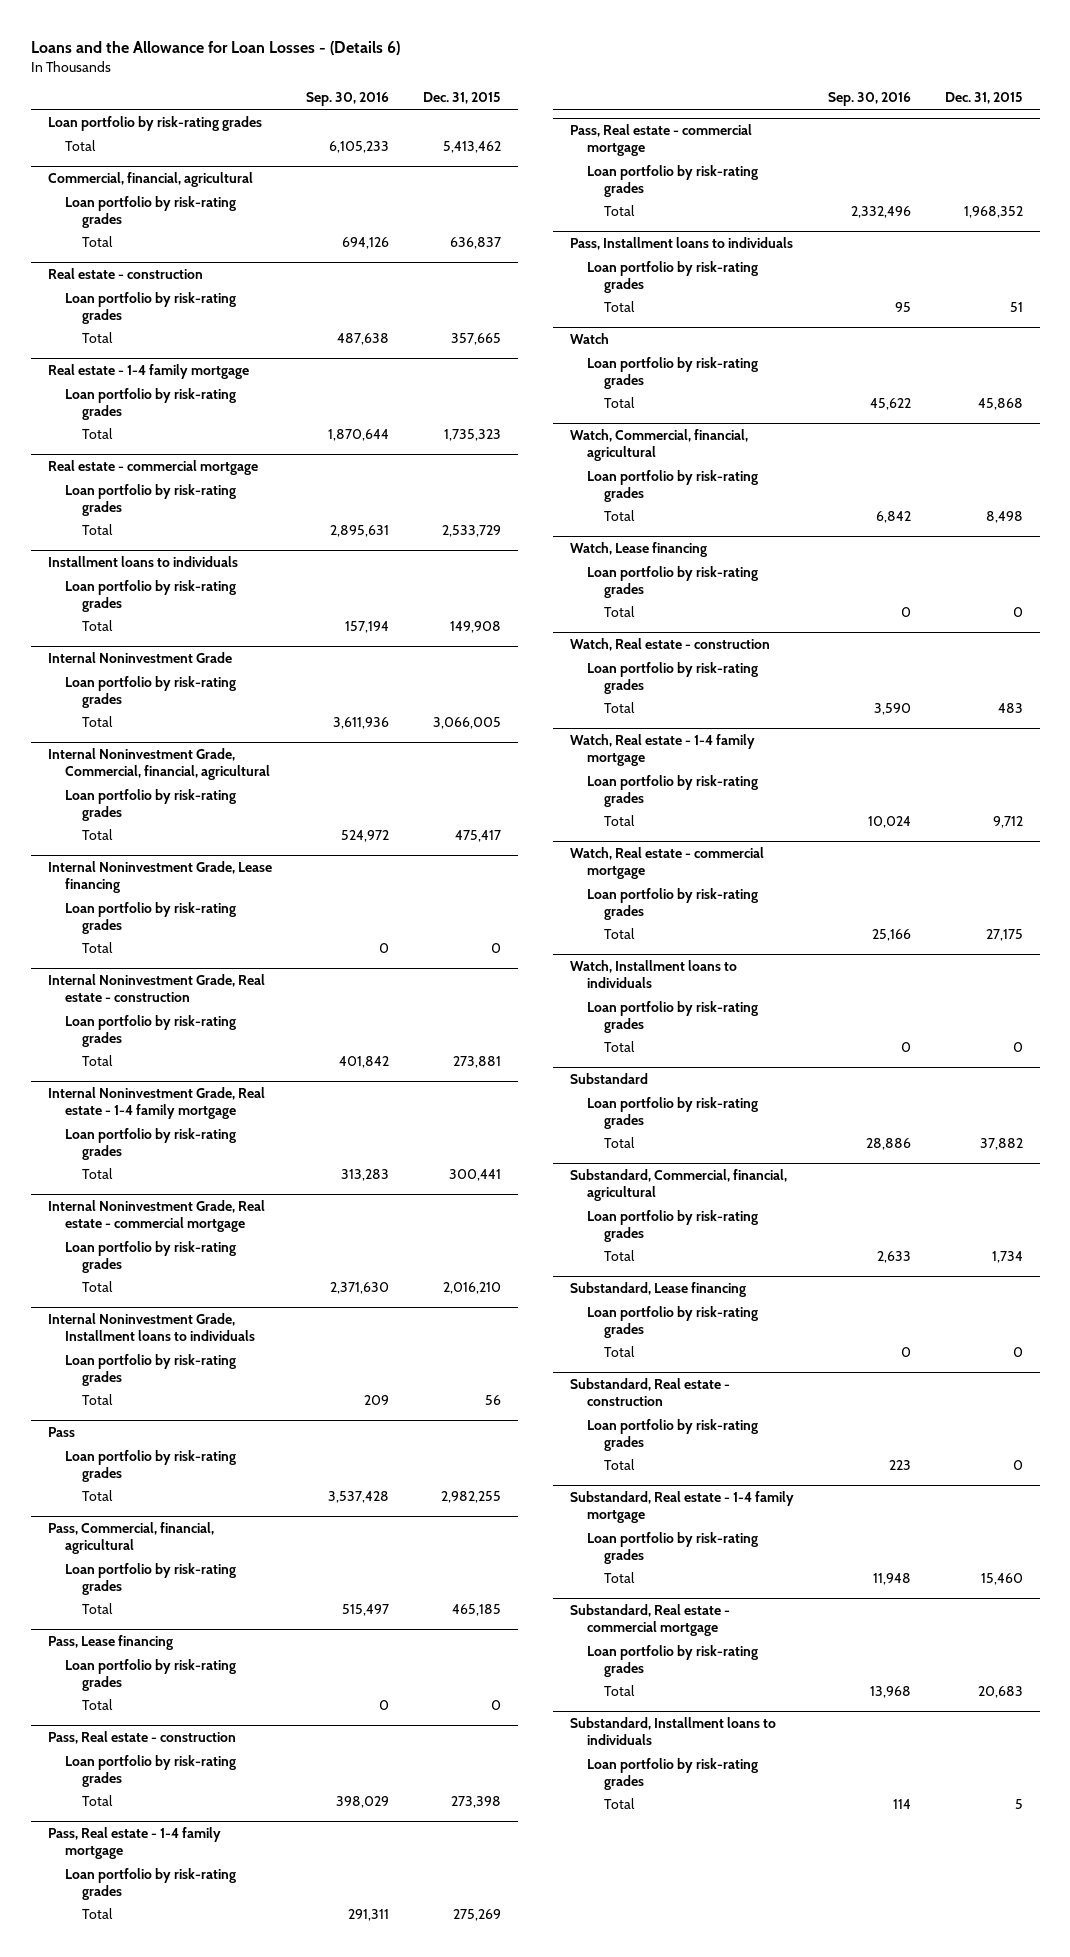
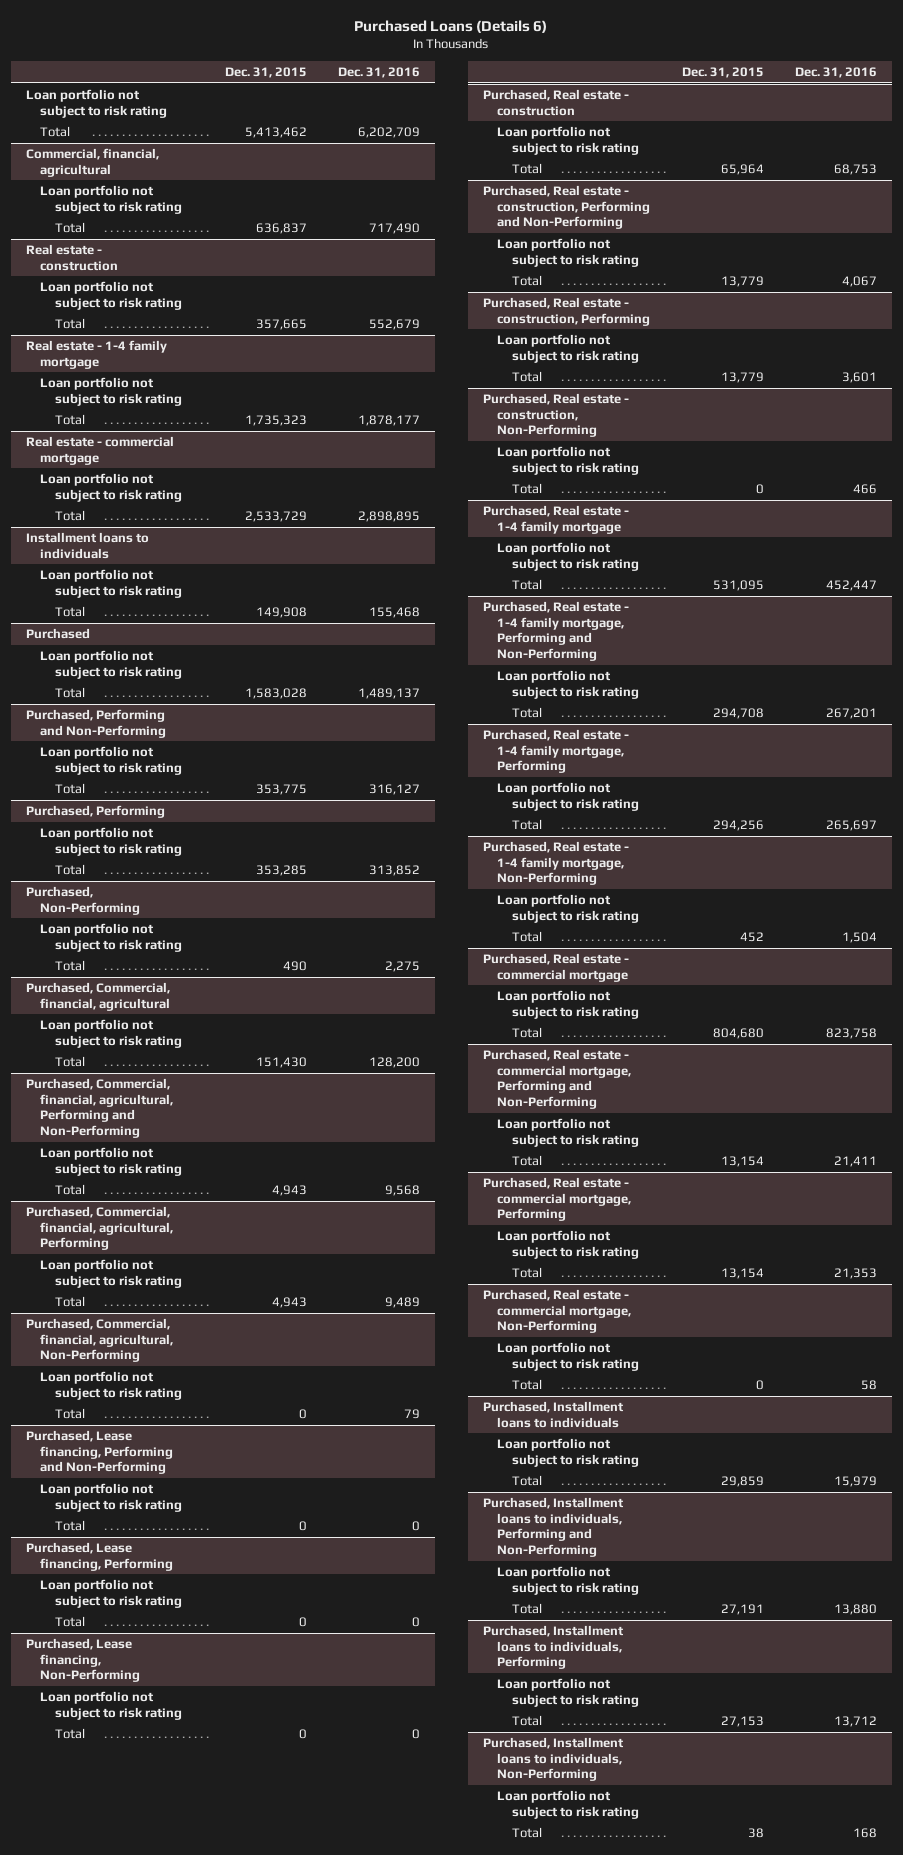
- Loans and the Allowance for Loan Losses - (Details 6)
+ Purchased Loans (Details 6)
- | Sep. 30, 2016 | Dec. 31, 2015
+ | Dec. 31, 2015 | Dec. 31, 2016
- Loan portfolio by risk-rating grades
+ Loan portfolio not subject to risk rating
@ Commercial, financial, agricultural
- Loan portfolio by risk-rating grades
+ Loan portfolio not subject to risk rating
@ Real estate - construction
- Loan portfolio by risk-rating grades
+ Loan portfolio not subject to risk rating
@ Real estate - 1-4 family mortgage
- Loan portfolio by risk-rating grades
+ Loan portfolio not subject to risk rating
@ Real estate - commercial mortgage
- Loan portfolio by risk-rating grades
+ Loan portfolio not subject to risk rating
@ Installment loans to individuals
- Loan portfolio by risk-rating grades
+ Loan portfolio not subject to risk rating
- Internal Noninvestment Grade
- Loan portfolio by risk-rating grades
- Total | 3,611,936 | 3,066,005
- Internal Noninvestment Grade, Commercial, financial, agricultural
- Loan portfolio by risk-rating grades
- Total | 524,972 | 475,417
- Internal Noninvestment Grade, Lease financing
- Loan portfolio by risk-rating grades
+ Purchased
+ Loan portfolio not subject to risk rating
+ Total | 1,583,028 | 1,489,137
+ Purchased, Performing and Non-Performing
+ Loan portfolio not subject to risk rating
+ Total | 353,775 | 316,127
+ Purchased, Performing
+ Loan portfolio not subject to risk rating
+ Total | 353,285 | 313,852
+ Purchased, Non-Performing
+ Loan portfolio not subject to risk rating
+ Total | 490 | 2,275
+ Purchased, Commercial, financial, agricultural
+ Loan portfolio not subject to risk rating
+ Total | 151,430 | 128,200
+ Purchased, Commercial, financial, agricultural, Performing and Non-Performing
+ Loan portfolio not subject to risk rating
+ Total | 4,943 | 9,568
+ Purchased, Commercial, financial, agricultural, Performing
+ Loan portfolio not subject to risk rating
+ Total | 4,943 | 9,489
+ Purchased, Commercial, financial, agricultural, Non-Performing
+ Loan portfolio not subject to risk rating
- Internal Noninvestment Grade, Real estate - construction
- Loan portfolio by risk-rating grades
- Total | 401,842 | 273,881
- Internal Noninvestment Grade, Real estate - 1-4 family mortgage
- Loan portfolio by risk-rating grades
- Total | 313,283 | 300,441
- Internal Noninvestment Grade, Real estate - commercial mortgage
- Loan portfolio by risk-rating grades
- Total | 2,371,630 | 2,016,210
- Internal Noninvestment Grade, Installment loans to individuals
- Loan portfolio by risk-rating grades
- Total | 209 | 56
- Pass
- Loan portfolio by risk-rating grades
- Total | 3,537,428 | 2,982,255
- Pass, Commercial, financial, agricultural
- Loan portfolio by risk-rating grades
- Total | 515,497 | 465,185
- Pass, Lease financing
- Loan portfolio by risk-rating grades
+ Purchased, Lease financing, Performing and Non-Performing
+ Loan portfolio not subject to risk rating
- Pass, Real estate - construction
- Loan portfolio by risk-rating grades
- Total | 398,029 | 273,398
- Pass, Real estate - 1-4 family mortgage
- Loan portfolio by risk-rating grades
- Total | 291,311 | 275,269
- Pass, Real estate - commercial mortgage
- Loan portfolio by risk-rating grades
- Total | 2,332,496 | 1,968,352
- Pass, Installment loans to individuals
- Loan portfolio by risk-rating grades
- Total | 95 | 51
- Watch
- Loan portfolio by risk-rating grades
- Total | 45,622 | 45,868
- Watch, Commercial, financial, agricultural
- Loan portfolio by risk-rating grades
- Total | 6,842 | 8,498
- Watch, Lease financing
- Loan portfolio by risk-rating grades
+ Purchased, Lease financing, Performing
+ Loan portfolio not subject to risk rating
- Watch, Real estate - construction
- Loan portfolio by risk-rating grades
- Total | 3,590 | 483
- Watch, Real estate - 1-4 family mortgage
- Loan portfolio by risk-rating grades
- Total | 10,024 | 9,712
- Watch, Real estate - commercial mortgage
- Loan portfolio by risk-rating grades
- Total | 25,166 | 27,175
- Watch, Installment loans to individuals
- Loan portfolio by risk-rating grades
+ Purchased, Lease financing, Non-Performing
+ Loan portfolio not subject to risk rating
- Substandard
- Loan portfolio by risk-rating grades
- Total | 28,886 | 37,882
- Substandard, Commercial, financial, agricultural
- Loan portfolio by risk-rating grades
- Total | 2,633 | 1,734
- Substandard, Lease financing
- Loan portfolio by risk-rating grades
+ Purchased, Real estate - construction
+ Loan portfolio not subject to risk rating
+ Total | 65,964 | 68,753
+ Purchased, Real estate - construction, Performing and Non-Performing
+ Loan portfolio not subject to risk rating
+ Total | 13,779 | 4,067
+ Purchased, Real estate - construction, Performing
+ Loan portfolio not subject to risk rating
+ Total | 13,779 | 3,601
+ Purchased, Real estate - construction, Non-Performing
+ Loan portfolio not subject to risk rating
- Substandard, Real estate - construction
- Loan portfolio by risk-rating grades
+ Purchased, Real estate - 1-4 family mortgage
+ Loan portfolio not subject to risk rating
+ Total | 531,095 | 452,447
+ Purchased, Real estate - 1-4 family mortgage, Performing and Non-Performing
+ Loan portfolio not subject to risk rating
+ Total | 294,708 | 267,201
+ Purchased, Real estate - 1-4 family mortgage, Performing
+ Loan portfolio not subject to risk rating
+ Total | 294,256 | 265,697
+ Purchased, Real estate - 1-4 family mortgage, Non-Performing
+ Loan portfolio not subject to risk rating
+ Total | 452 | 1,504
+ Purchased, Real estate - commercial mortgage
+ Loan portfolio not subject to risk rating
+ Total | 804,680 | 823,758
+ Purchased, Real estate - commercial mortgage, Performing and Non-Performing
+ Loan portfolio not subject to risk rating
+ Total | 13,154 | 21,411
+ Purchased, Real estate - commercial mortgage, Performing
+ Loan portfolio not subject to risk rating
+ Total | 13,154 | 21,353
+ Purchased, Real estate - commercial mortgage, Non-Performing
+ Loan portfolio not subject to risk rating
- Substandard, Real estate - 1-4 family mortgage
- Loan portfolio by risk-rating grades
- Total | 11,948 | 15,460
- Substandard, Real estate - commercial mortgage
- Loan portfolio by risk-rating grades
- Total | 13,968 | 20,683
- Substandard, Installment loans to individuals
- Loan portfolio by risk-rating grades
- Total | 114 | 5
+ Purchased, Installment loans to individuals
+ Loan portfolio not subject to risk rating
+ Total | 29,859 | 15,979
+ Purchased, Installment loans to individuals, Performing and Non-Performing
+ Loan portfolio not subject to risk rating
+ Total | 27,191 | 13,880
+ Purchased, Installment loans to individuals, Performing
+ Loan portfolio not subject to risk rating
+ Total | 27,153 | 13,712
+ Purchased, Installment loans to individuals, Non-Performing
+ Loan portfolio not subject to risk rating
+ Total | 38 | 168

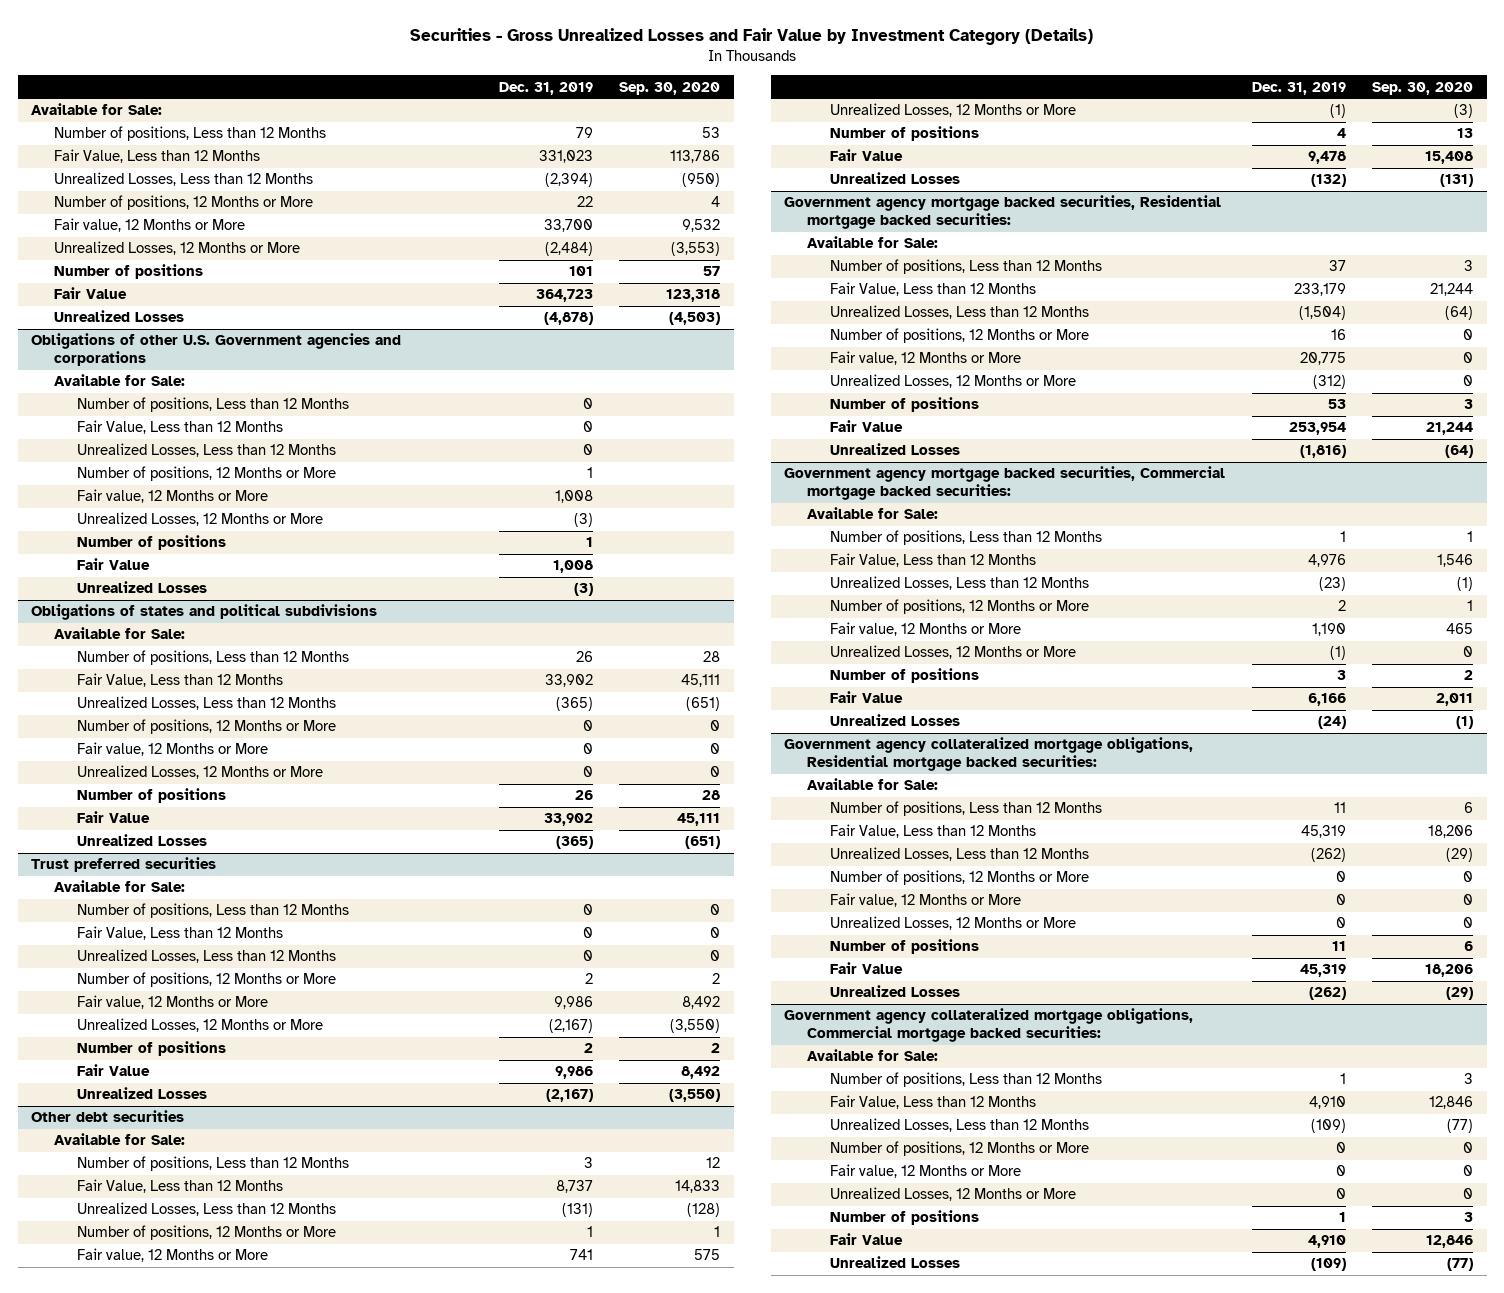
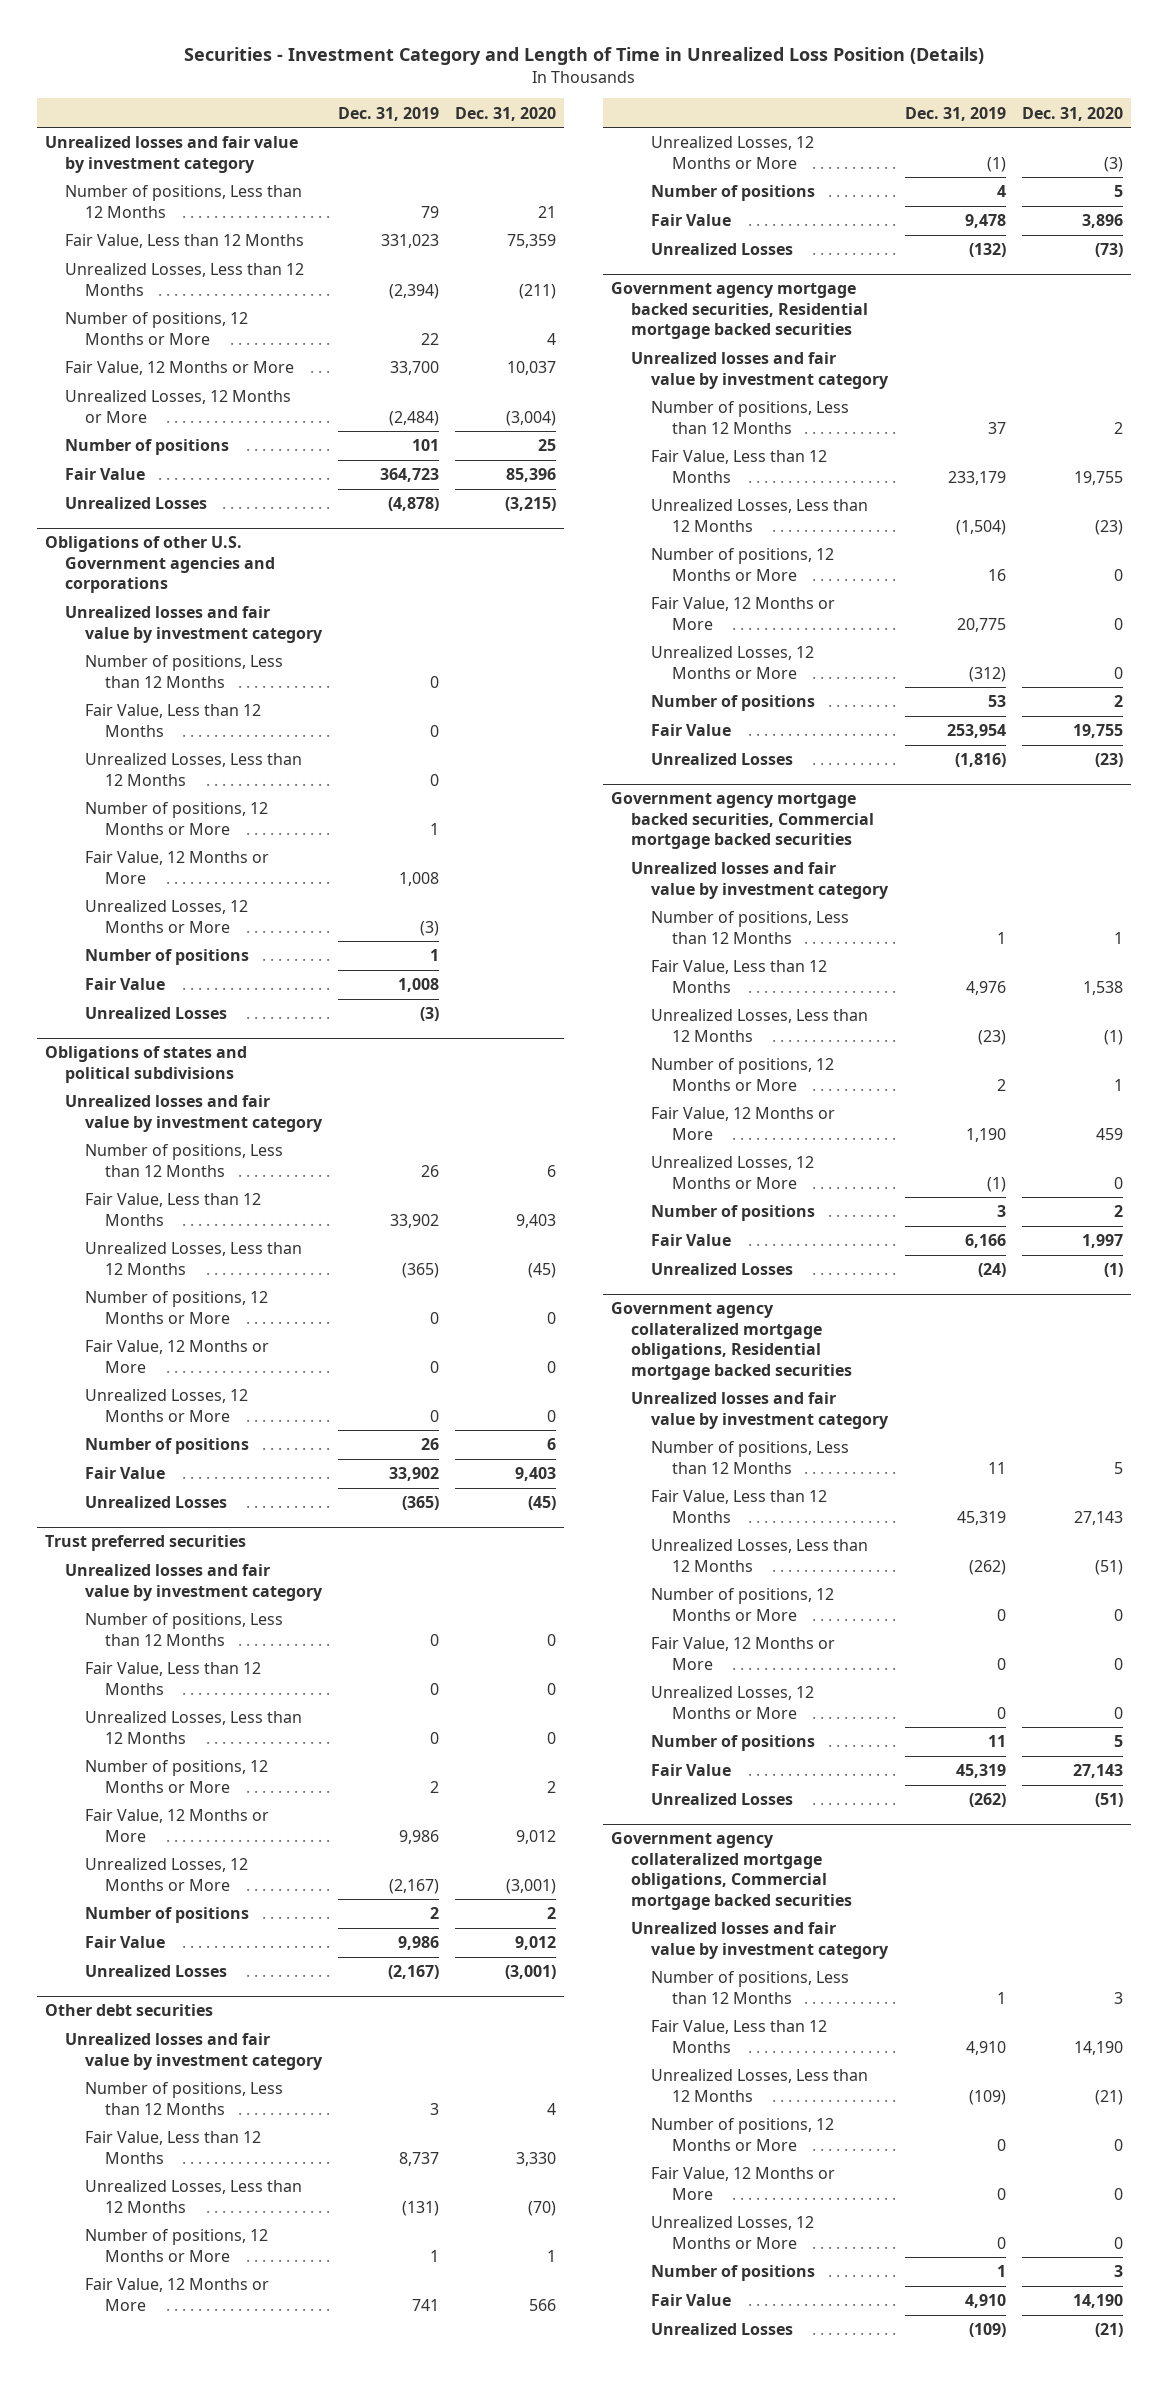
- Securities - Gross Unrealized Losses and Fair Value by Investment Category (Details)
+ Securities - Investment Category and Length of Time in Unrealized Loss Position (Details)
- | Dec. 31, 2019 | Sep. 30, 2020
+ | Dec. 31, 2019 | Dec. 31, 2020
- Available for Sale:
+ Unrealized losses and fair value by investment category
- Fair value, 12 Months or More | 33,700 | 9,532
+ Fair Value, 12 Months or More | 33,700 | 10,037
@ Obligations of other U.S. Government agencies and corporations
- Available for Sale:
+ Unrealized losses and fair value by investment category
- Fair value, 12 Months or More | 1,008 |
+ Fair Value, 12 Months or More | 1,008 |
@ Obligations of states and political subdivisions
- Available for Sale:
+ Unrealized losses and fair value by investment category
- Fair value, 12 Months or More | 0 | 0
+ Fair Value, 12 Months or More | 0 | 0
@ Trust preferred securities
- Available for Sale:
+ Unrealized losses and fair value by investment category
- Fair value, 12 Months or More | 9,986 | 8,492
+ Fair Value, 12 Months or More | 9,986 | 9,012
@ Other debt securities
- Available for Sale:
+ Unrealized losses and fair value by investment category
- Fair value, 12 Months or More | 741 | 575
+ Fair Value, 12 Months or More | 741 | 566
- Government agency mortgage backed securities, Residential mortgage backed securities:
- Available for Sale:
+ Government agency mortgage backed securities, Residential mortgage backed securities
+ Unrealized losses and fair value by investment category
- Fair value, 12 Months or More | 20,775 | 0
+ Fair Value, 12 Months or More | 20,775 | 0
- Government agency mortgage backed securities, Commercial mortgage backed securities:
- Available for Sale:
+ Government agency mortgage backed securities, Commercial mortgage backed securities
+ Unrealized losses and fair value by investment category
- Fair value, 12 Months or More | 1,190 | 465
+ Fair Value, 12 Months or More | 1,190 | 459
- Government agency collateralized mortgage obligations, Residential mortgage backed securities:
- Available for Sale:
+ Government agency collateralized mortgage obligations, Residential mortgage backed securities
+ Unrealized losses and fair value by investment category
- Fair value, 12 Months or More | 0 | 0
+ Fair Value, 12 Months or More | 0 | 0
- Government agency collateralized mortgage obligations, Commercial mortgage backed securities:
- Available for Sale:
+ Government agency collateralized mortgage obligations, Commercial mortgage backed securities
+ Unrealized losses and fair value by investment category
- Fair value, 12 Months or More | 0 | 0
+ Fair Value, 12 Months or More | 0 | 0

